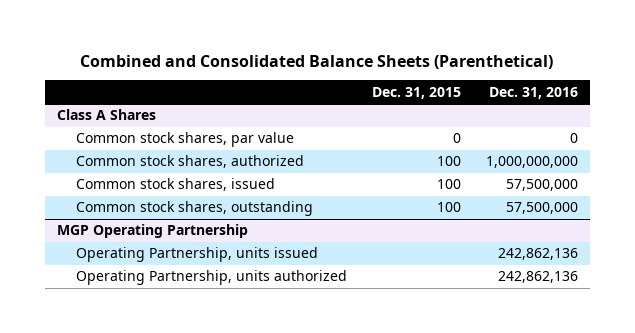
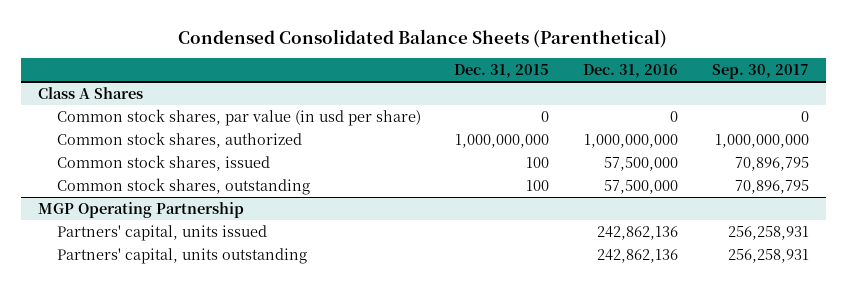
- Combined and Consolidated Balance Sheets (Parenthetical)
+ Condensed Consolidated Balance Sheets (Parenthetical)
- | Dec. 31, 2015 | Dec. 31, 2016
+ | Dec. 31, 2015 | Dec. 31, 2016 | Sep. 30, 2017
@ Class A Shares
- Common stock shares, par value | 0 | 0
- Common stock shares, authorized | 100 | 1,000,000,000
+ Common stock shares, par value (in usd per share) | 0 | 0 | 0
+ Common stock shares, authorized | 1,000,000,000 | 1,000,000,000 | 1,000,000,000
@ MGP Operating Partnership
- Operating Partnership, units issued | | 242,862,136
- Operating Partnership, units authorized | | 242,862,136
+ Partners' capital, units issued | | 242,862,136 | 256,258,931
+ Partners' capital, units outstanding | | 242,862,136 | 256,258,931

